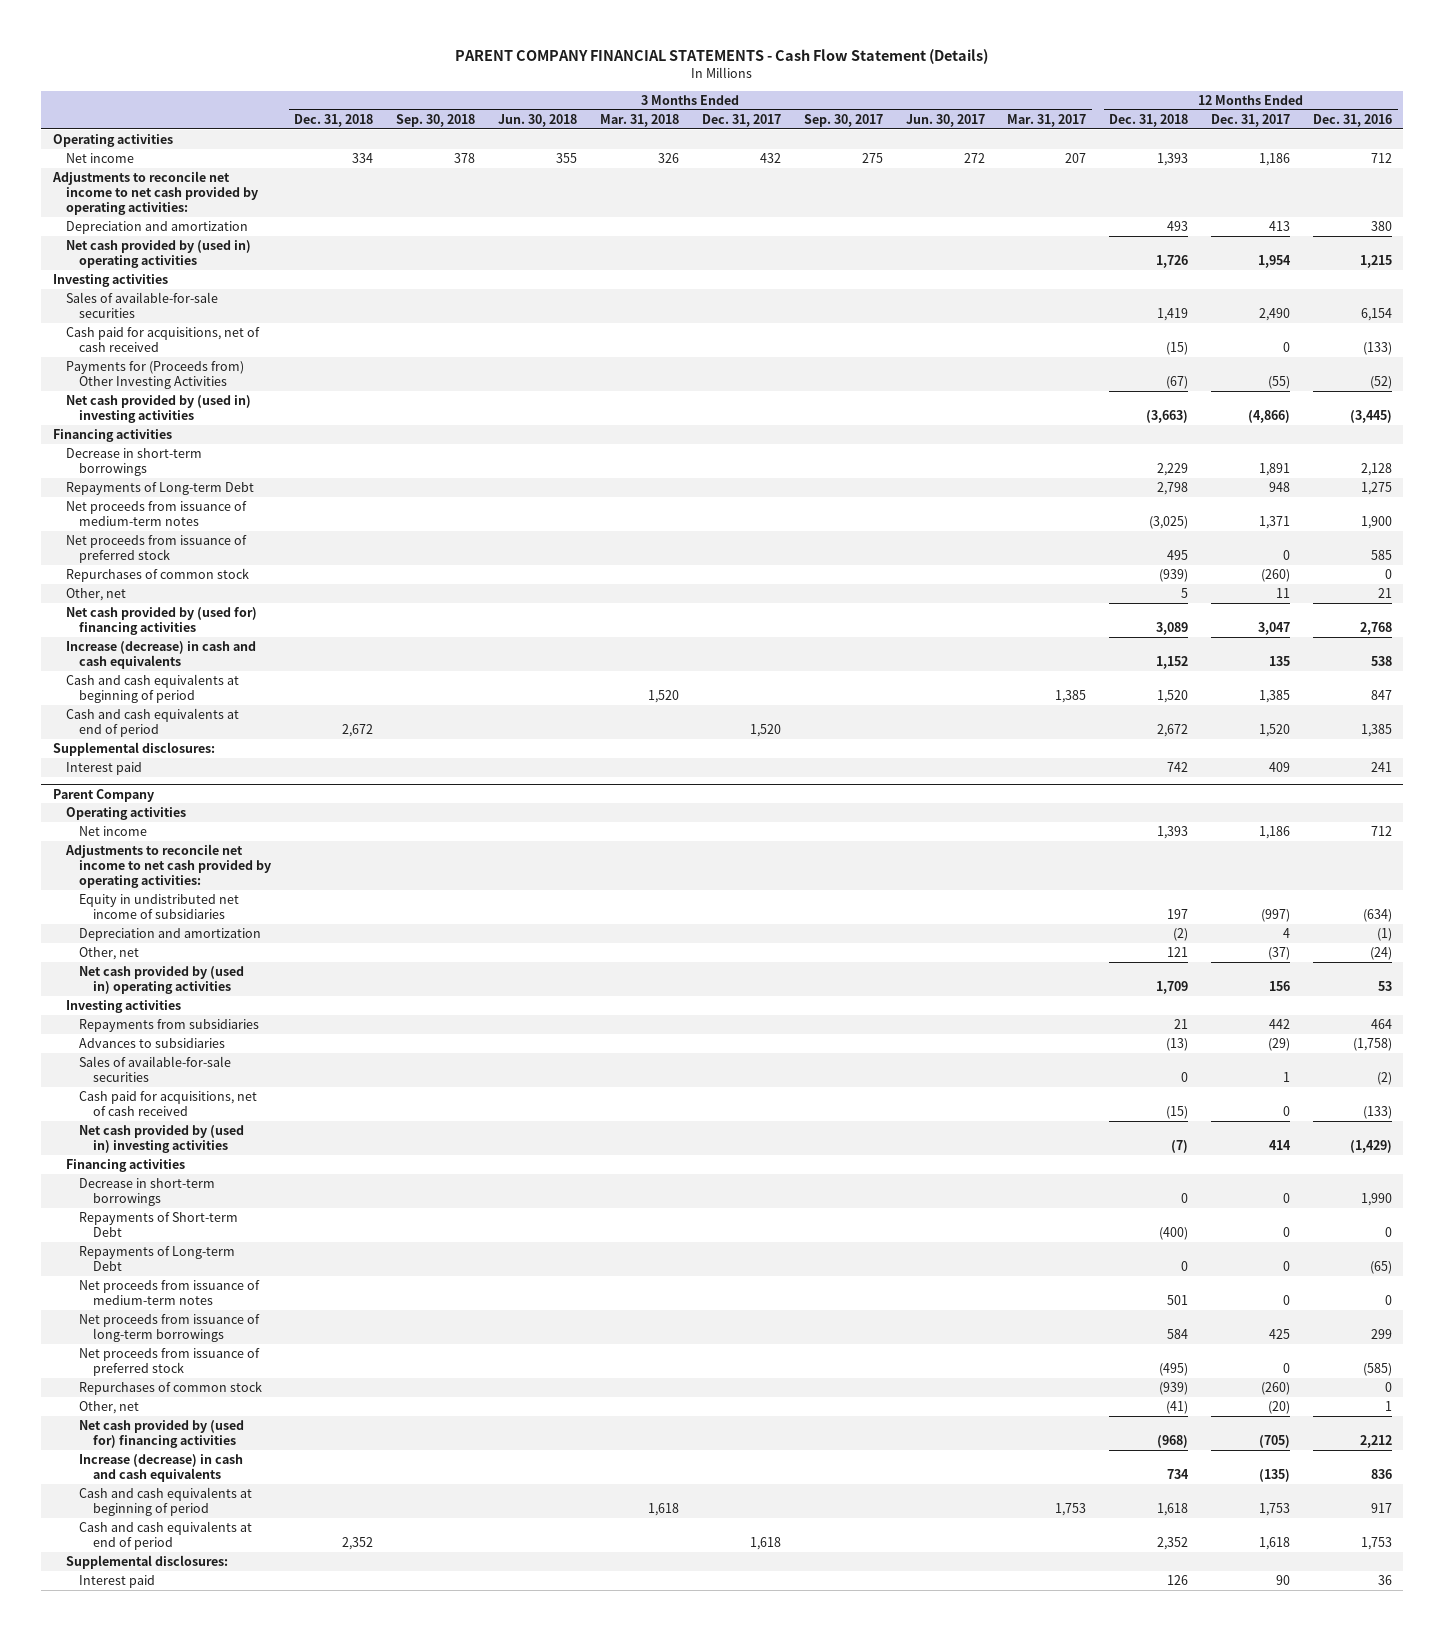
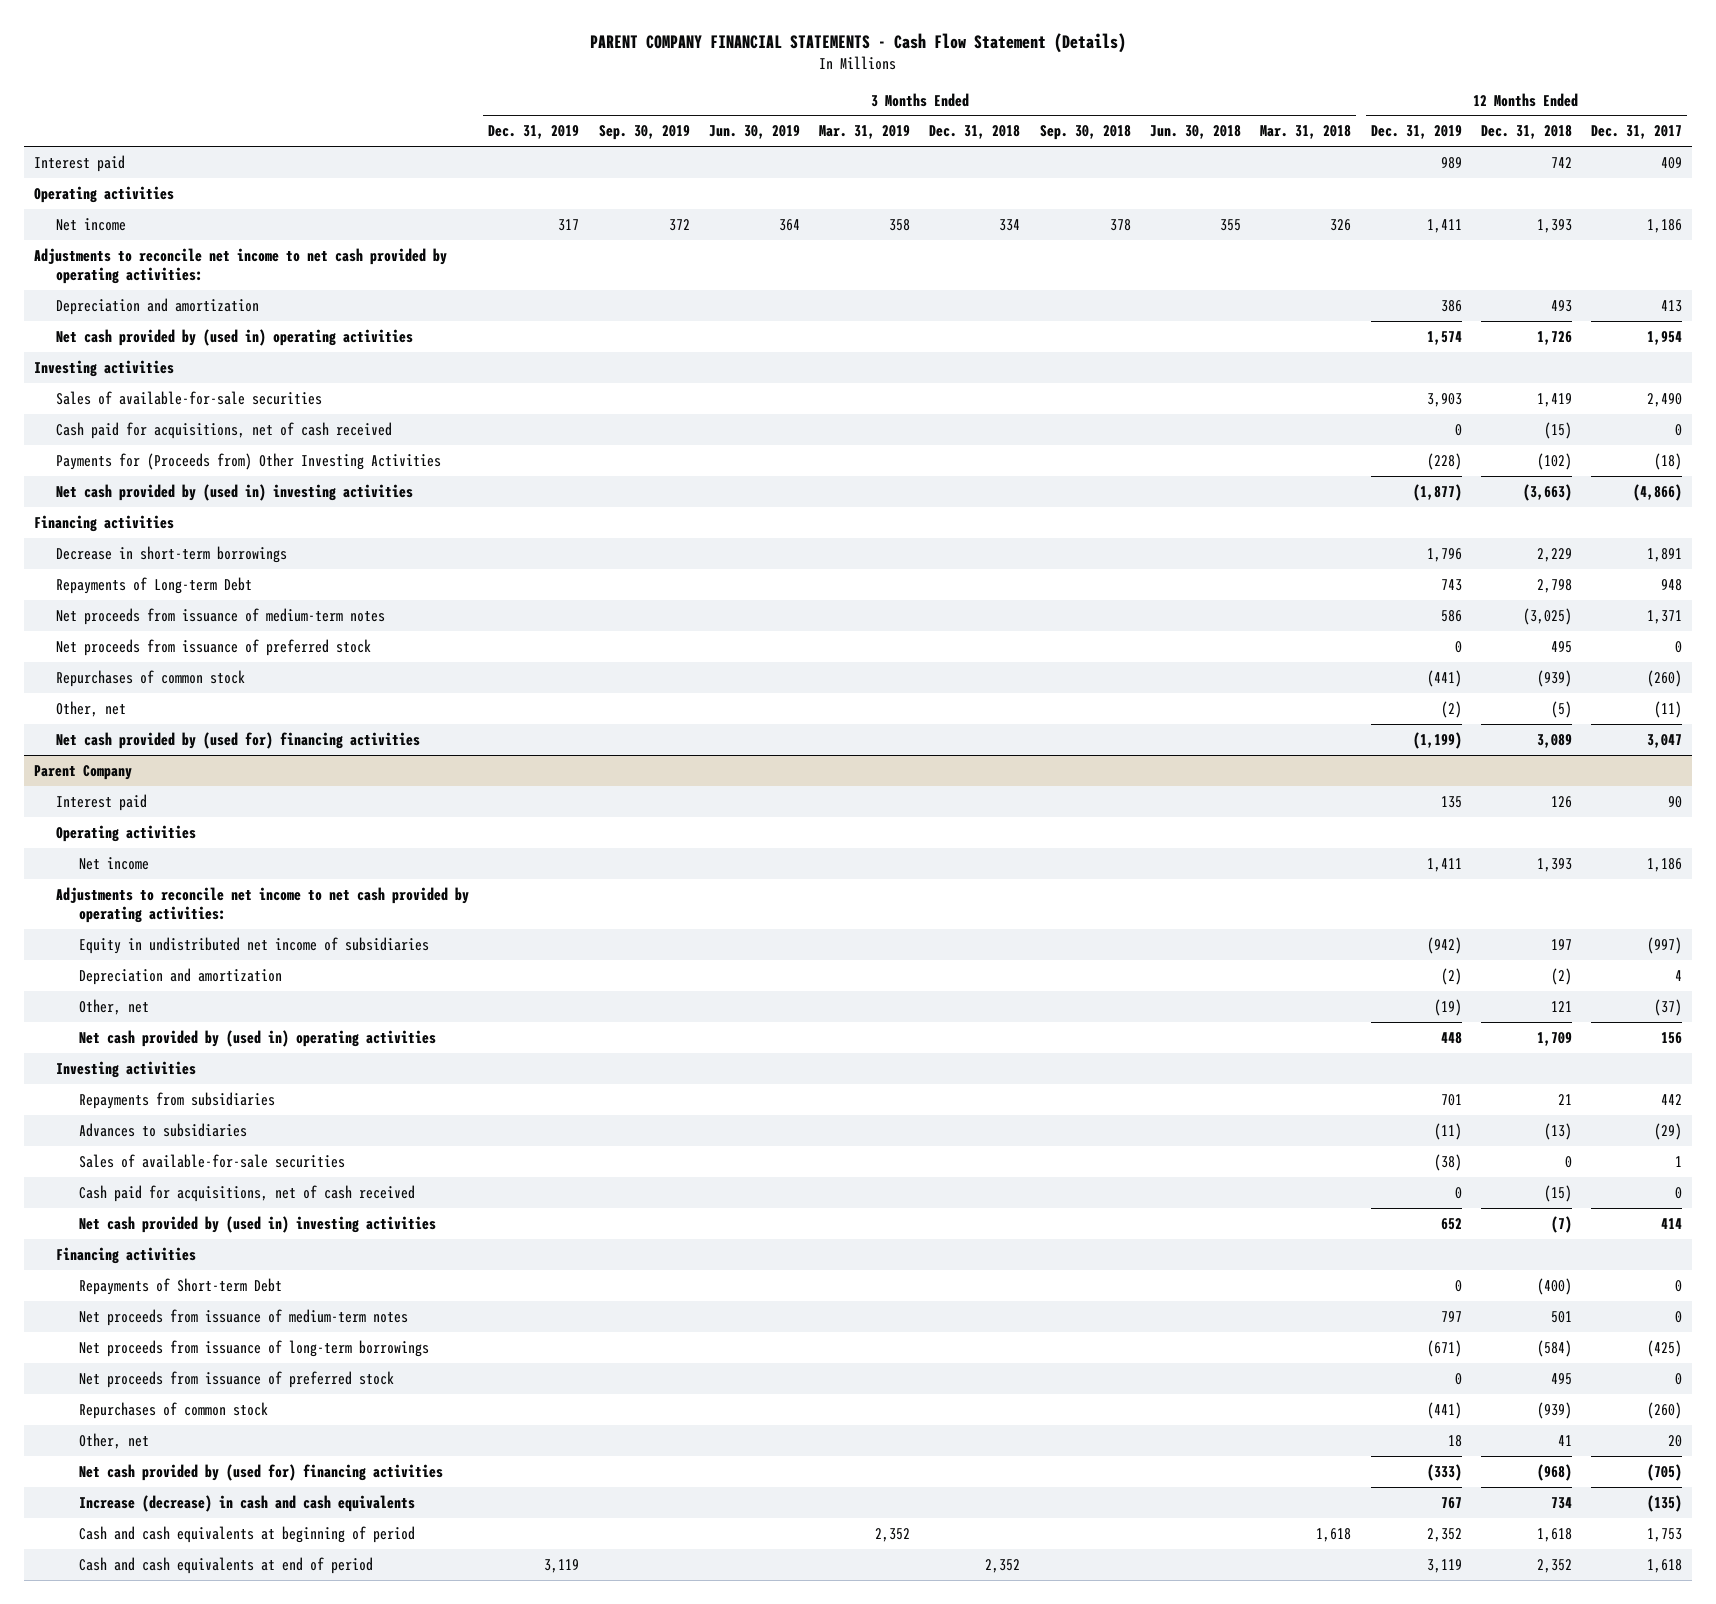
- | 3 Months Ended Dec. 31, 2018 | 3 Months Ended Sep. 30, 2018 | 3 Months Ended Jun. 30, 2018 | 3 Months Ended Mar. 31, 2018 | 3 Months Ended Dec. 31, 2017 | 3 Months Ended Sep. 30, 2017 | 3 Months Ended Jun. 30, 2017 | 3 Months Ended Mar. 31, 2017 | 12 Months Ended Dec. 31, 2018 | 12 Months Ended Dec. 31, 2017 | 12 Months Ended Dec. 31, 2016
+ | 3 Months Ended Dec. 31, 2019 | 3 Months Ended Sep. 30, 2019 | 3 Months Ended Jun. 30, 2019 | 3 Months Ended Mar. 31, 2019 | 3 Months Ended Dec. 31, 2018 | 3 Months Ended Sep. 30, 2018 | 3 Months Ended Jun. 30, 2018 | 3 Months Ended Mar. 31, 2018 | 12 Months Ended Dec. 31, 2019 | 12 Months Ended Dec. 31, 2018 | 12 Months Ended Dec. 31, 2017
moved up: Interest paid | | | | | | | | | 989 | 742 | 409
- Payments for (Proceeds from) Other Investing Activities | | | | | | | | | (67) | (55) | (52)
+ Payments for (Proceeds from) Other Investing Activities | | | | | | | | | (228) | (102) | (18)
- Other, net | | | | | | | | | 5 | 11 | 21
+ Other, net | | | | | | | | | (2) | (5) | (11)
- Increase (decrease) in cash and cash equivalents | | | | | | | | | 1,152 | 135 | 538
- Cash and cash equivalents at beginning of period | | | | 1,520 | | | | 1,385 | 1,520 | 1,385 | 847
- Cash and cash equivalents at end of period | 2,672 | | | | 1,520 | | | | 2,672 | 1,520 | 1,385
- Supplemental disclosures:
@ Parent Company
moved up: Interest paid | | | | | | | | | 135 | 126 | 90
- Decrease in short-term borrowings | | | | | | | | | 0 | 0 | 1,990
- Repayments of Long-term Debt | | | | | | | | | 0 | 0 | (65)
- Net proceeds from issuance of long-term borrowings | | | | | | | | | 584 | 425 | 299
- Net proceeds from issuance of preferred stock | | | | | | | | | (495) | 0 | (585)
+ Net proceeds from issuance of long-term borrowings | | | | | | | | | (671) | (584) | (425)
+ Net proceeds from issuance of preferred stock | | | | | | | | | 0 | 495 | 0
- Other, net | | | | | | | | | (41) | (20) | 1
+ Other, net | | | | | | | | | 18 | 41 | 20
- Supplemental disclosures:

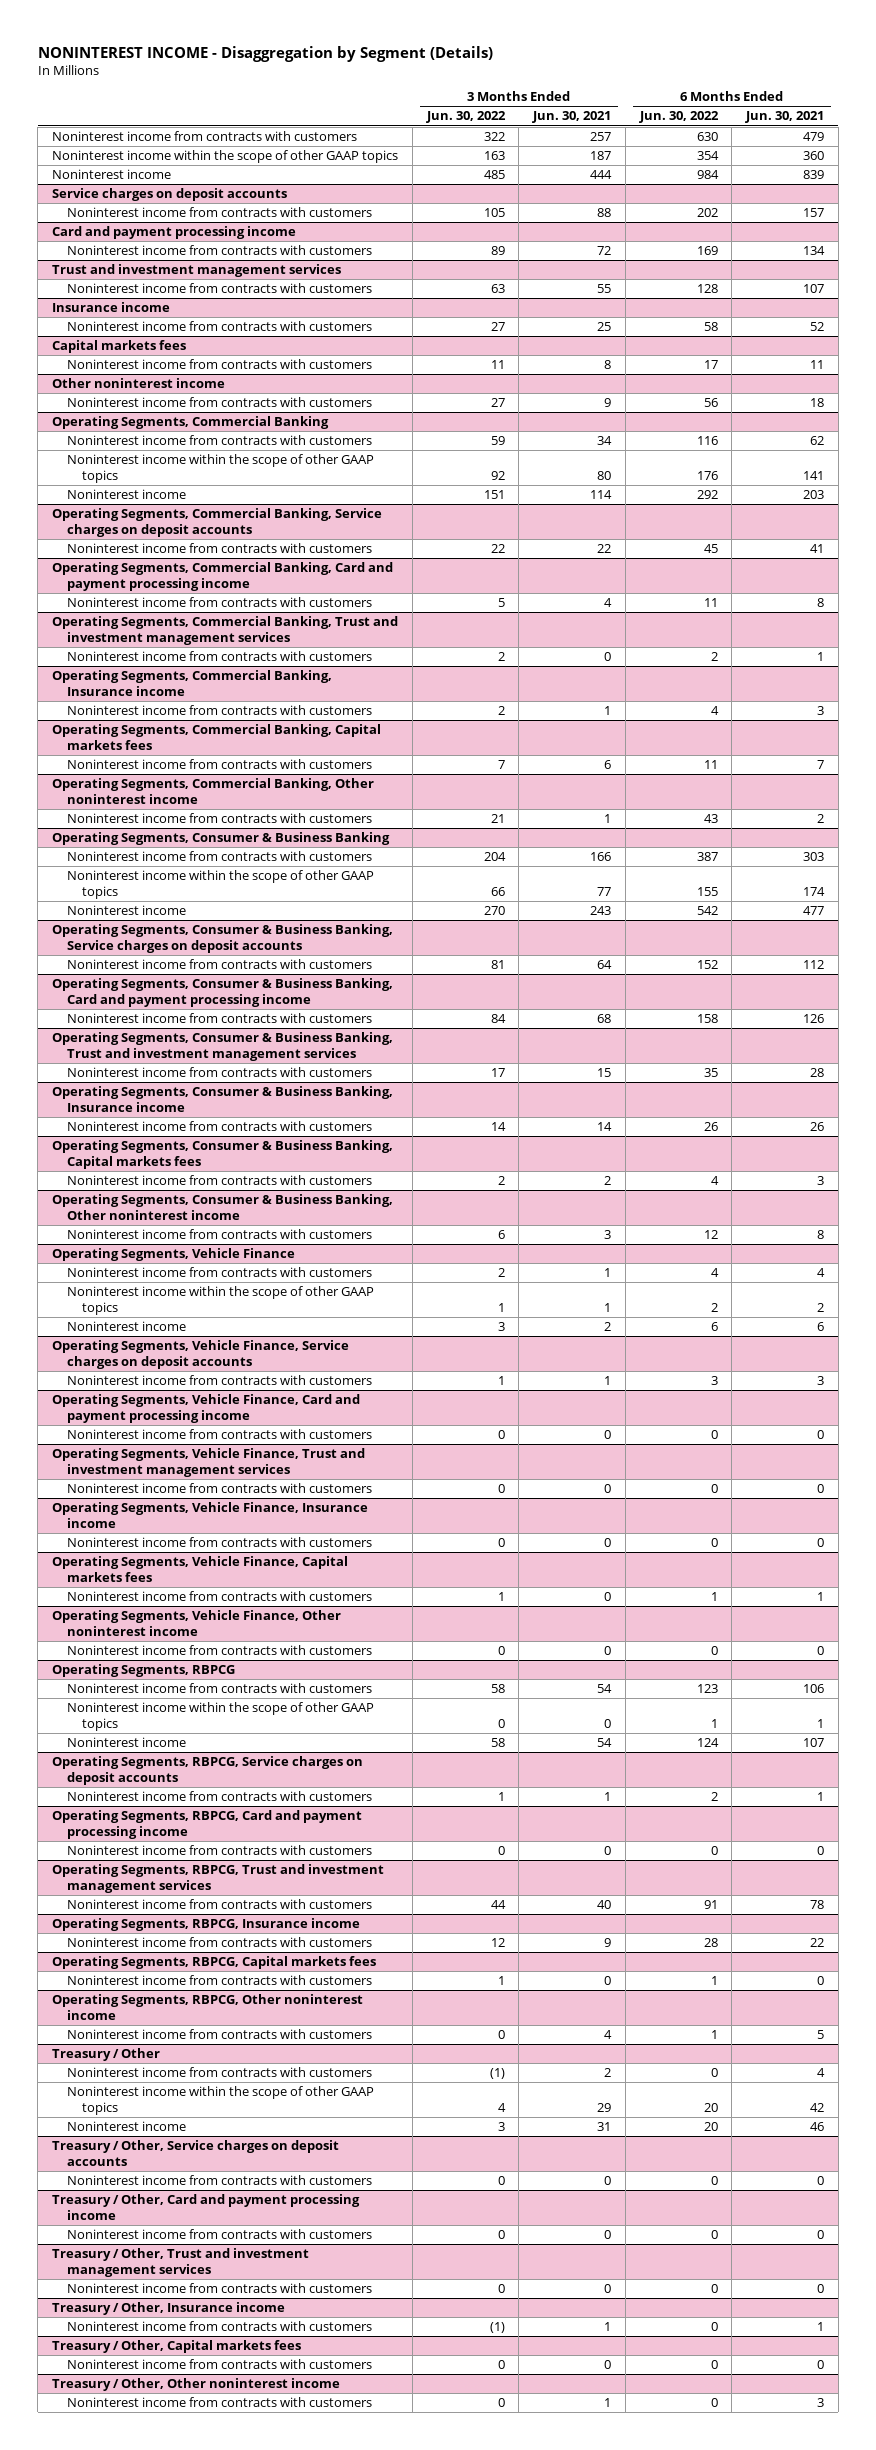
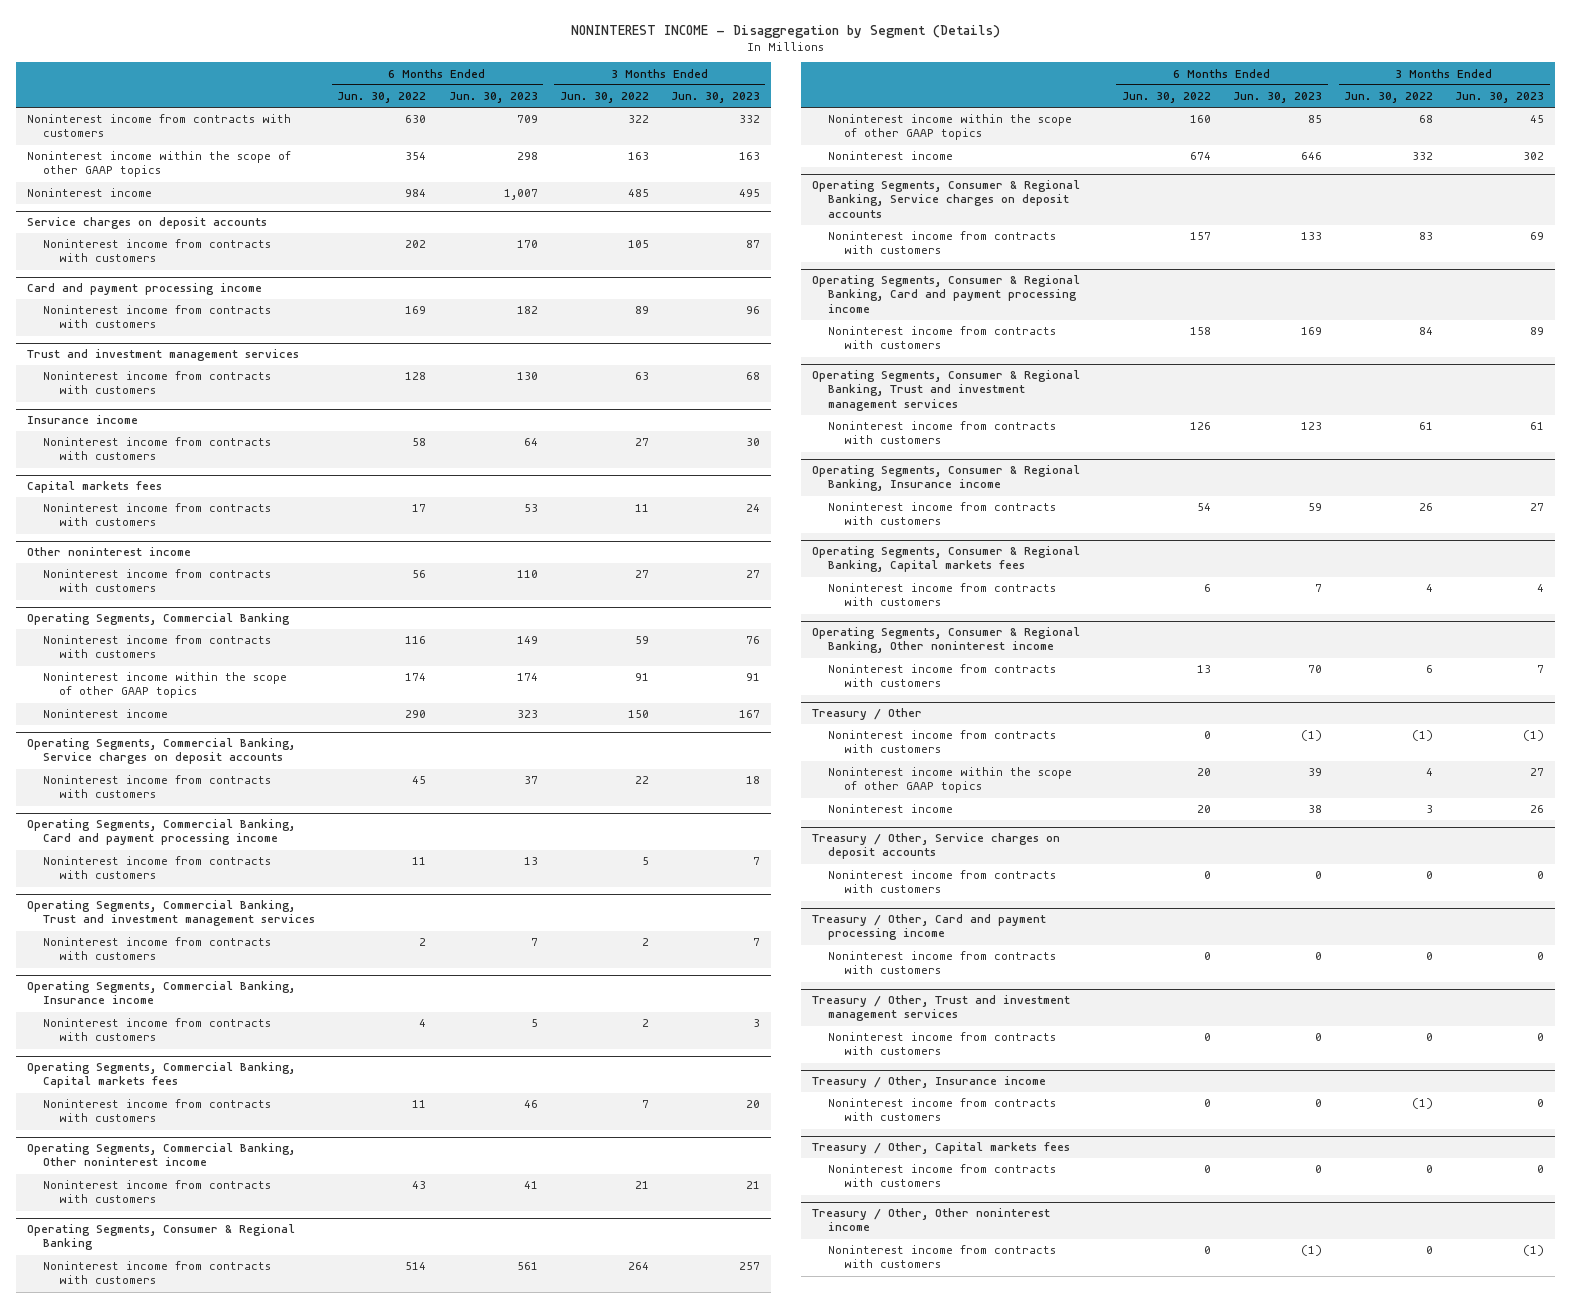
- | 3 Months Ended Jun. 30, 2022 | 3 Months Ended Jun. 30, 2021 | 6 Months Ended Jun. 30, 2022 | 6 Months Ended Jun. 30, 2021
+ | 6 Months Ended Jun. 30, 2022 | 6 Months Ended Jun. 30, 2023 | 3 Months Ended Jun. 30, 2022 | 3 Months Ended Jun. 30, 2023
@ Operating Segments, Commercial Banking
- Noninterest income within the scope of other GAAP topics | 92 | 80 | 176 | 141
- Noninterest income | 151 | 114 | 292 | 203
+ Noninterest income within the scope of other GAAP topics | 174 | 174 | 91 | 91
+ Noninterest income | 290 | 323 | 150 | 167
- Operating Segments, Consumer & Business Banking
- Noninterest income from contracts with customers | 204 | 166 | 387 | 303
- Noninterest income within the scope of other GAAP topics | 66 | 77 | 155 | 174
- Noninterest income | 270 | 243 | 542 | 477
- Operating Segments, Consumer & Business Banking, Service charges on deposit accounts
- Noninterest income from contracts with customers | 81 | 64 | 152 | 112
- Operating Segments, Consumer & Business Banking, Card and payment processing income
+ Operating Segments, Consumer & Regional Banking
+ Noninterest income from contracts with customers | 514 | 561 | 264 | 257
+ Noninterest income within the scope of other GAAP topics | 160 | 85 | 68 | 45
+ Noninterest income | 674 | 646 | 332 | 302
+ Operating Segments, Consumer & Regional Banking, Service charges on deposit accounts
+ Noninterest income from contracts with customers | 157 | 133 | 83 | 69
+ Operating Segments, Consumer & Regional Banking, Card and payment processing income
- Operating Segments, Consumer & Business Banking, Trust and investment management services
- Noninterest income from contracts with customers | 17 | 15 | 35 | 28
- Operating Segments, Consumer & Business Banking, Insurance income
- Noninterest income from contracts with customers | 14 | 14 | 26 | 26
- Operating Segments, Consumer & Business Banking, Capital markets fees
- Noninterest income from contracts with customers | 2 | 2 | 4 | 3
- Operating Segments, Consumer & Business Banking, Other noninterest income
- Noninterest income from contracts with customers | 6 | 3 | 12 | 8
- Operating Segments, Vehicle Finance
- Noninterest income from contracts with customers | 2 | 1 | 4 | 4
- Noninterest income within the scope of other GAAP topics | 1 | 1 | 2 | 2
- Noninterest income | 3 | 2 | 6 | 6
- Operating Segments, Vehicle Finance, Service charges on deposit accounts
- Noninterest income from contracts with customers | 1 | 1 | 3 | 3
- Operating Segments, Vehicle Finance, Card and payment processing income
- Noninterest income from contracts with customers | 0 | 0 | 0 | 0
- Operating Segments, Vehicle Finance, Trust and investment management services
- Noninterest income from contracts with customers | 0 | 0 | 0 | 0
- Operating Segments, Vehicle Finance, Insurance income
- Noninterest income from contracts with customers | 0 | 0 | 0 | 0
- Operating Segments, Vehicle Finance, Capital markets fees
- Noninterest income from contracts with customers | 1 | 0 | 1 | 1
- Operating Segments, Vehicle Finance, Other noninterest income
- Noninterest income from contracts with customers | 0 | 0 | 0 | 0
- Operating Segments, RBPCG
- Noninterest income from contracts with customers | 58 | 54 | 123 | 106
- Noninterest income within the scope of other GAAP topics | 0 | 0 | 1 | 1
- Noninterest income | 58 | 54 | 124 | 107
- Operating Segments, RBPCG, Service charges on deposit accounts
- Noninterest income from contracts with customers | 1 | 1 | 2 | 1
- Operating Segments, RBPCG, Card and payment processing income
- Noninterest income from contracts with customers | 0 | 0 | 0 | 0
- Operating Segments, RBPCG, Trust and investment management services
- Noninterest income from contracts with customers | 44 | 40 | 91 | 78
- Operating Segments, RBPCG, Insurance income
- Noninterest income from contracts with customers | 12 | 9 | 28 | 22
- Operating Segments, RBPCG, Capital markets fees
- Noninterest income from contracts with customers | 1 | 0 | 1 | 0
- Operating Segments, RBPCG, Other noninterest income
- Noninterest income from contracts with customers | 0 | 4 | 1 | 5
+ Operating Segments, Consumer & Regional Banking, Trust and investment management services
+ Noninterest income from contracts with customers | 126 | 123 | 61 | 61
+ Operating Segments, Consumer & Regional Banking, Insurance income
+ Noninterest income from contracts with customers | 54 | 59 | 26 | 27
+ Operating Segments, Consumer & Regional Banking, Capital markets fees
+ Noninterest income from contracts with customers | 6 | 7 | 4 | 4
+ Operating Segments, Consumer & Regional Banking, Other noninterest income
+ Noninterest income from contracts with customers | 13 | 70 | 6 | 7

